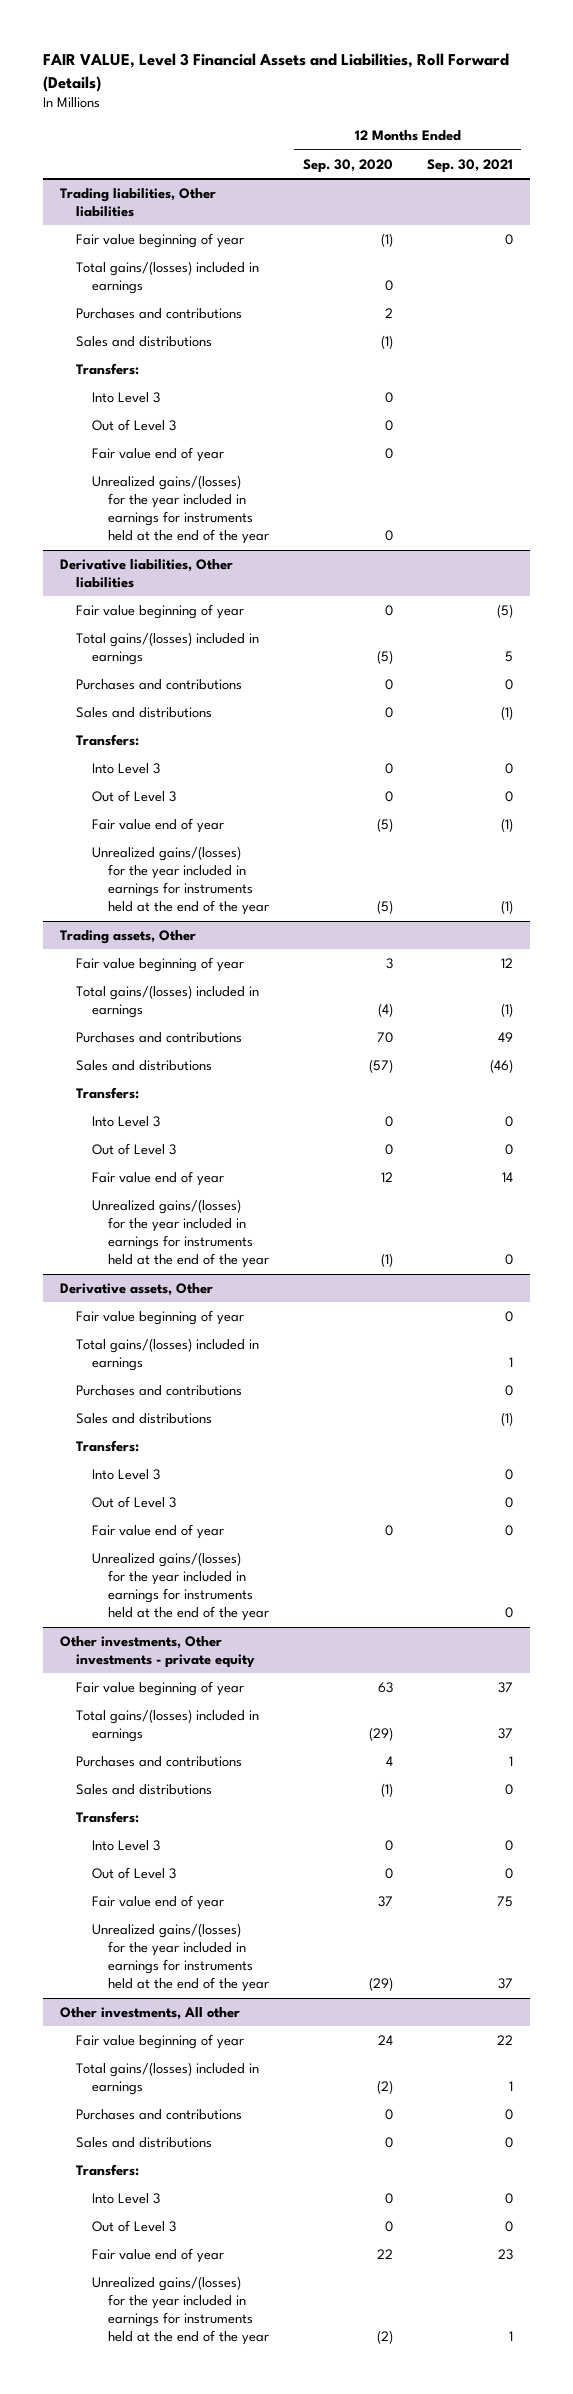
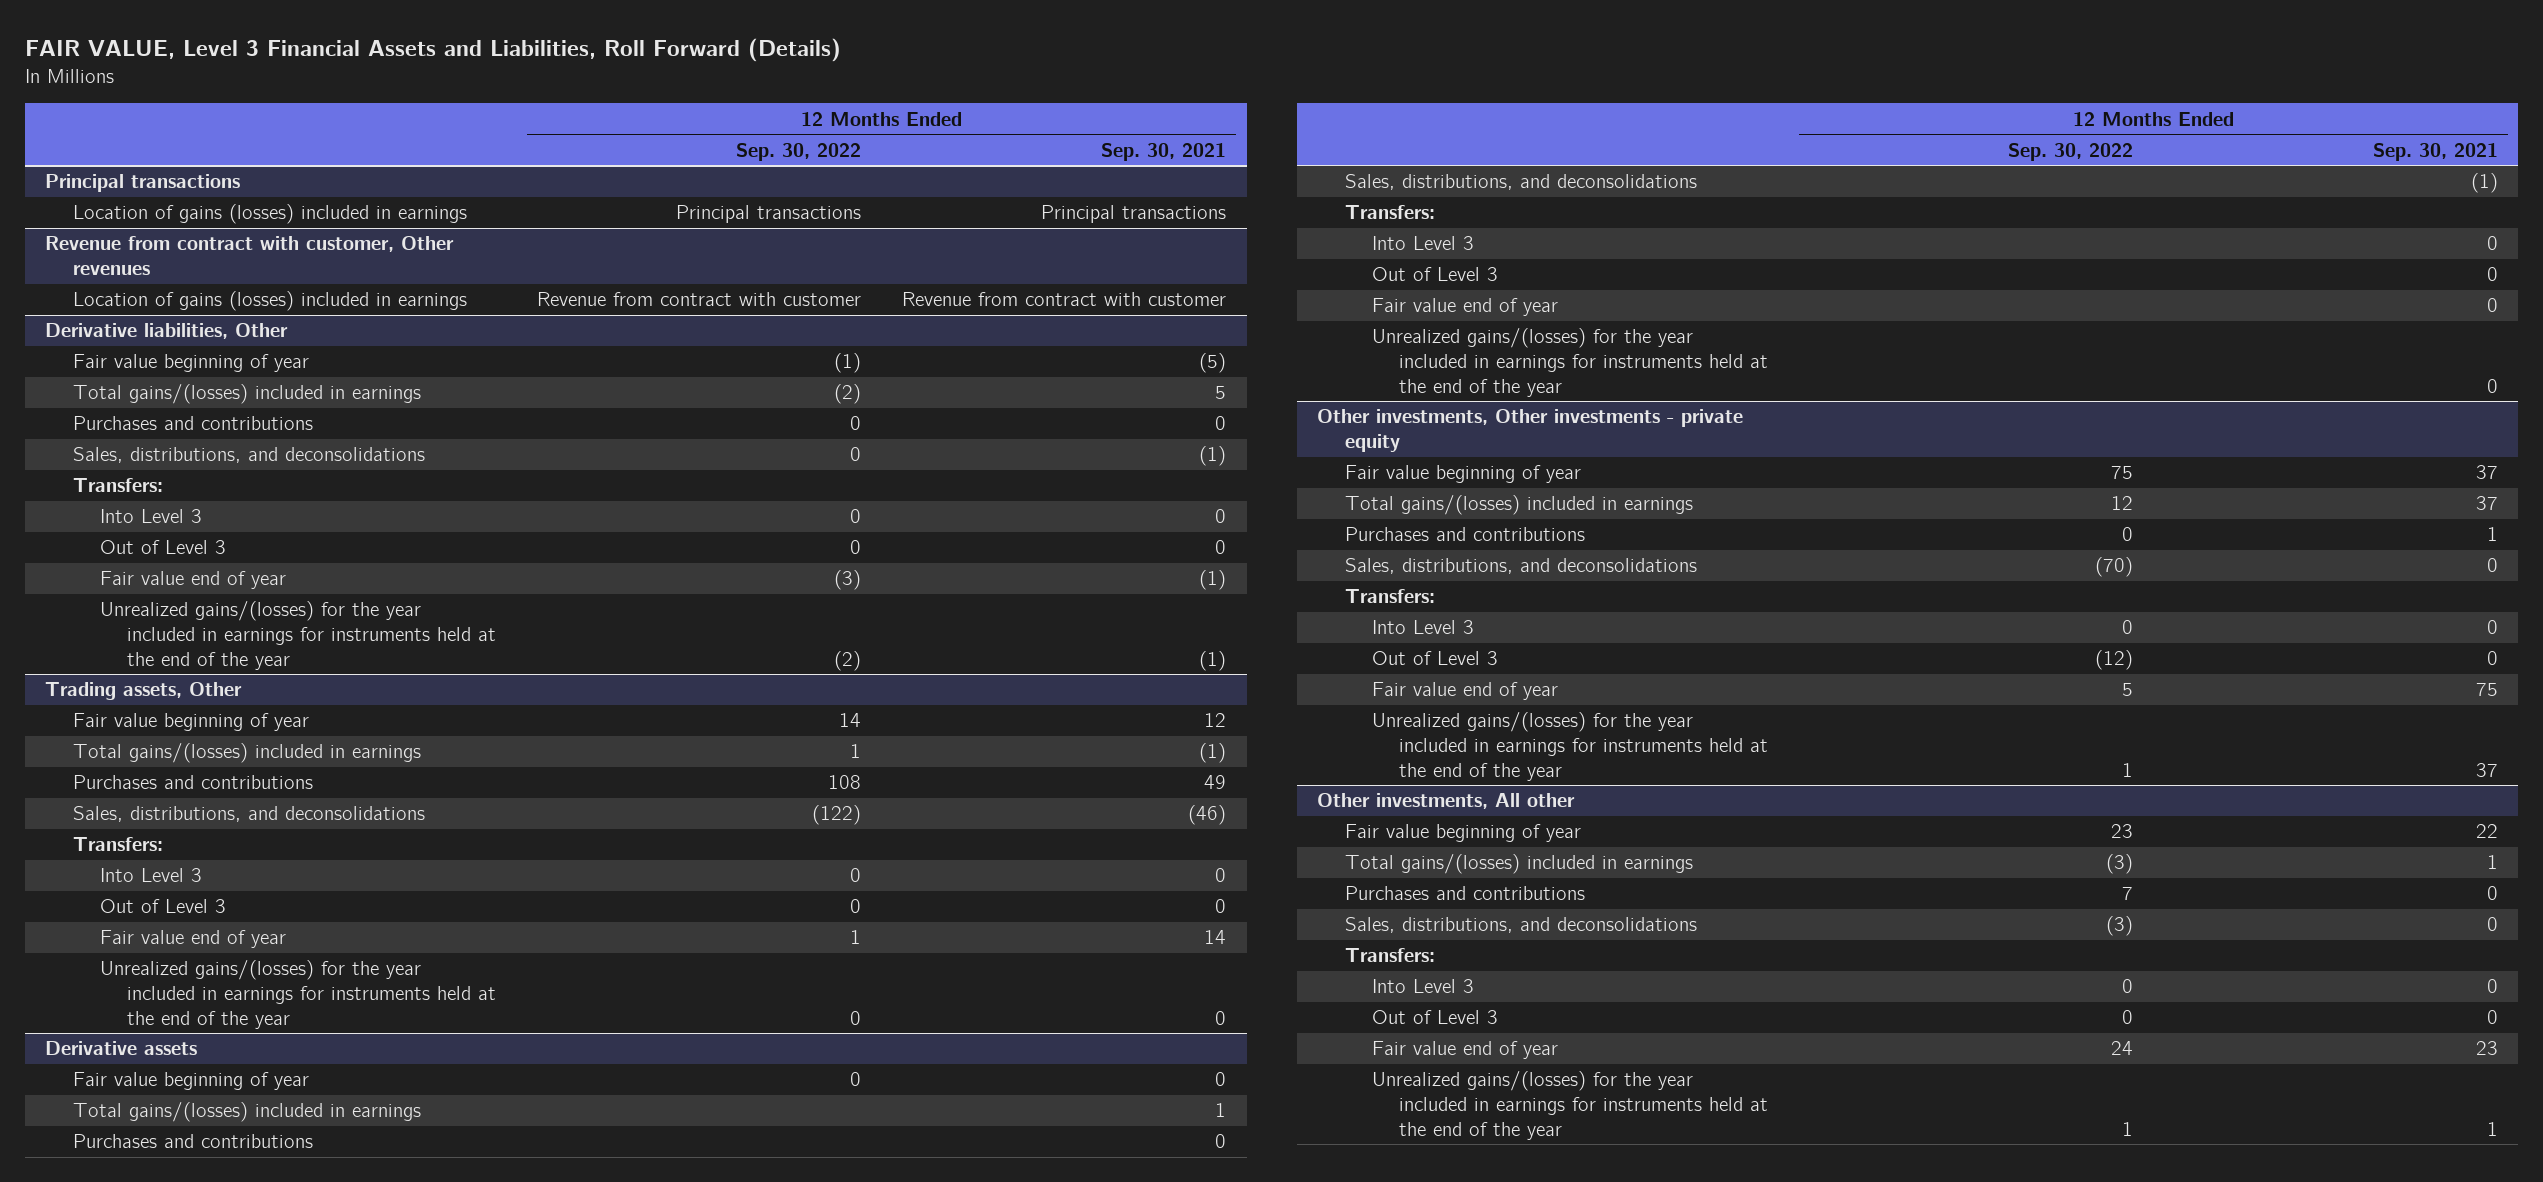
- | 12 Months Ended Sep. 30, 2020 | 12 Months Ended Sep. 30, 2021
+ | 12 Months Ended Sep. 30, 2022 | 12 Months Ended Sep. 30, 2021
- Trading liabilities, Other liabilities
- Fair value beginning of year | (1) | 0
- Total gains/(losses) included in earnings | 0 |
- Purchases and contributions | 2 |
- Sales and distributions | (1) |
- Transfers:
- Into Level 3 | 0 |
- Out of Level 3 | 0 |
- Fair value end of year | 0 |
- Unrealized gains/(losses) for the year included in earnings for instruments held at the end of the year | 0 |
- Derivative liabilities, Other liabilities
+ Principal transactions
+ Location of gains (losses) included in earnings | Principal transactions | Principal transactions
+ Revenue from contract with customer, Other revenues
+ Location of gains (losses) included in earnings | Revenue from contract with customer | Revenue from contract with customer
+ Derivative liabilities, Other
- Sales and distributions | 0 | (1)
+ Sales, distributions, and deconsolidations | 0 | (1)
@ Trading assets, Other
- Sales and distributions | (57) | (46)
+ Sales, distributions, and deconsolidations | (122) | (46)
- Derivative assets, Other
+ Derivative assets
- Sales and distributions | | (1)
+ Sales, distributions, and deconsolidations | | (1)
@ Other investments, Other investments - private equity
- Sales and distributions | (1) | 0
+ Sales, distributions, and deconsolidations | (70) | 0
@ Other investments, All other
- Sales and distributions | 0 | 0
+ Sales, distributions, and deconsolidations | (3) | 0

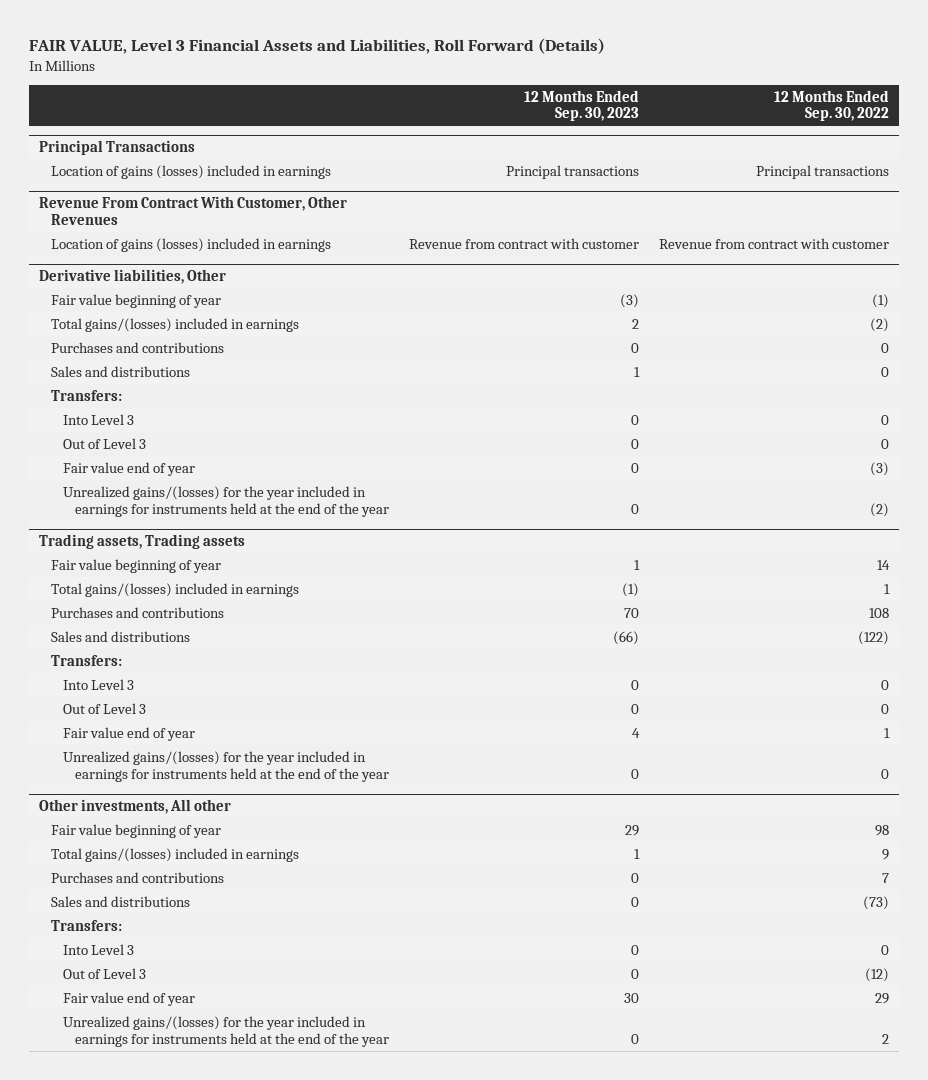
- | 12 Months Ended Sep. 30, 2022 | 12 Months Ended Sep. 30, 2021
+ | 12 Months Ended Sep. 30, 2023 | 12 Months Ended Sep. 30, 2022
- Principal transactions
+ Principal Transactions
- Revenue from contract with customer, Other revenues
+ Revenue From Contract With Customer, Other Revenues
@ Derivative liabilities, Other
- Sales, distributions, and deconsolidations | 0 | (1)
+ Sales and distributions | 1 | 0
- Trading assets, Other
+ Trading assets, Trading assets
- Sales, distributions, and deconsolidations | (122) | (46)
+ Sales and distributions | (66) | (122)
- Derivative assets
- Fair value beginning of year | 0 | 0
- Total gains/(losses) included in earnings | | 1
- Purchases and contributions | | 0
- Sales, distributions, and deconsolidations | | (1)
- Transfers:
- Into Level 3 | | 0
- Out of Level 3 | | 0
- Fair value end of year | | 0
- Unrealized gains/(losses) for the year included in earnings for instruments held at the end of the year | | 0
- Other investments, Other investments - private equity
- Fair value beginning of year | 75 | 37
- Total gains/(losses) included in earnings | 12 | 37
- Purchases and contributions | 0 | 1
- Sales, distributions, and deconsolidations | (70) | 0
- Transfers:
- Into Level 3 | 0 | 0
- Out of Level 3 | (12) | 0
- Fair value end of year | 5 | 75
- Unrealized gains/(losses) for the year included in earnings for instruments held at the end of the year | 1 | 37
@ Other investments, All other
- Fair value beginning of year | 23 | 22
- Total gains/(losses) included in earnings | (3) | 1
+ Fair value beginning of year | 29 | 98
+ Total gains/(losses) included in earnings | 1 | 9
- Sales, distributions, and deconsolidations | (3) | 0
+ Sales and distributions | 0 | (73)
- Out of Level 3 | 0 | 0
- Fair value end of year | 24 | 23
- Unrealized gains/(losses) for the year included in earnings for instruments held at the end of the year | 1 | 1
+ Out of Level 3 | 0 | (12)
+ Fair value end of year | 30 | 29
+ Unrealized gains/(losses) for the year included in earnings for instruments held at the end of the year | 0 | 2

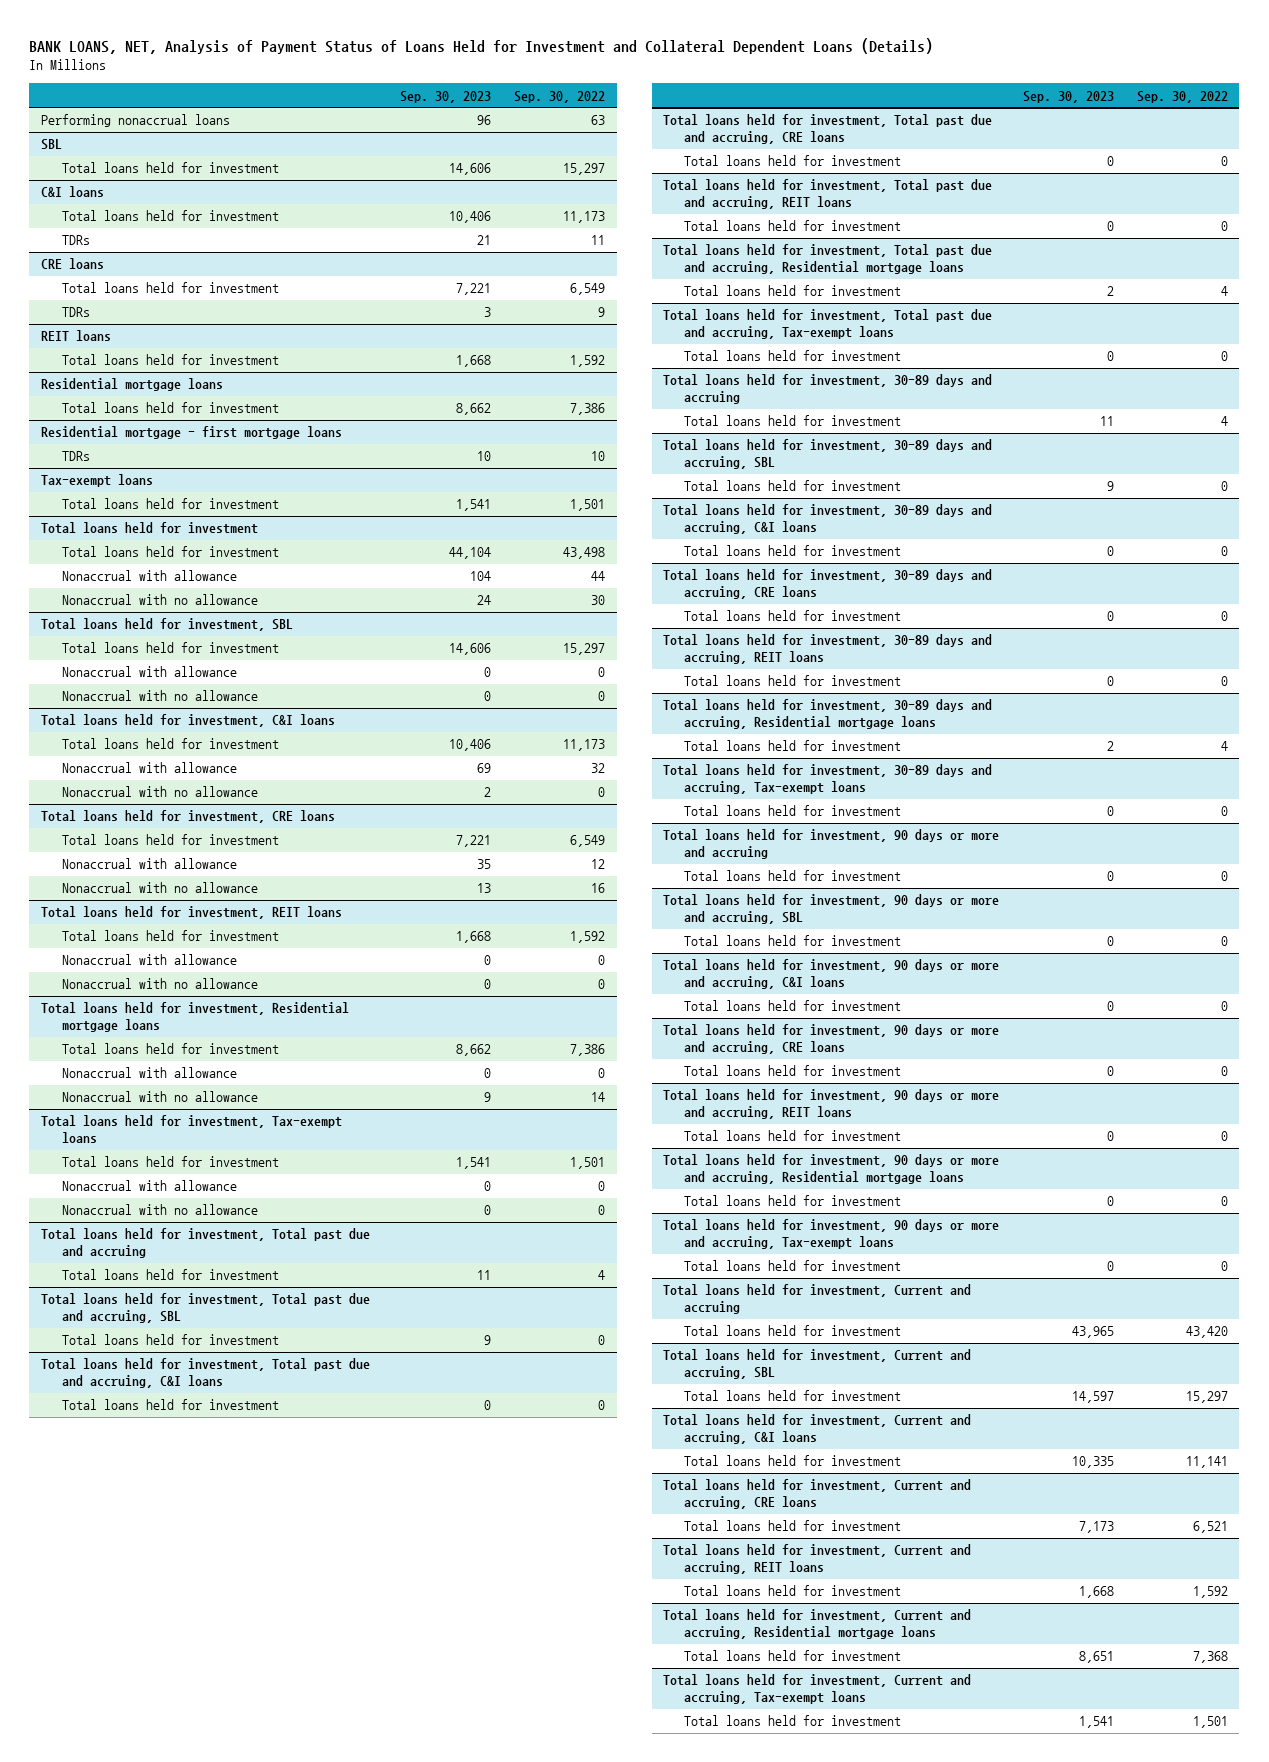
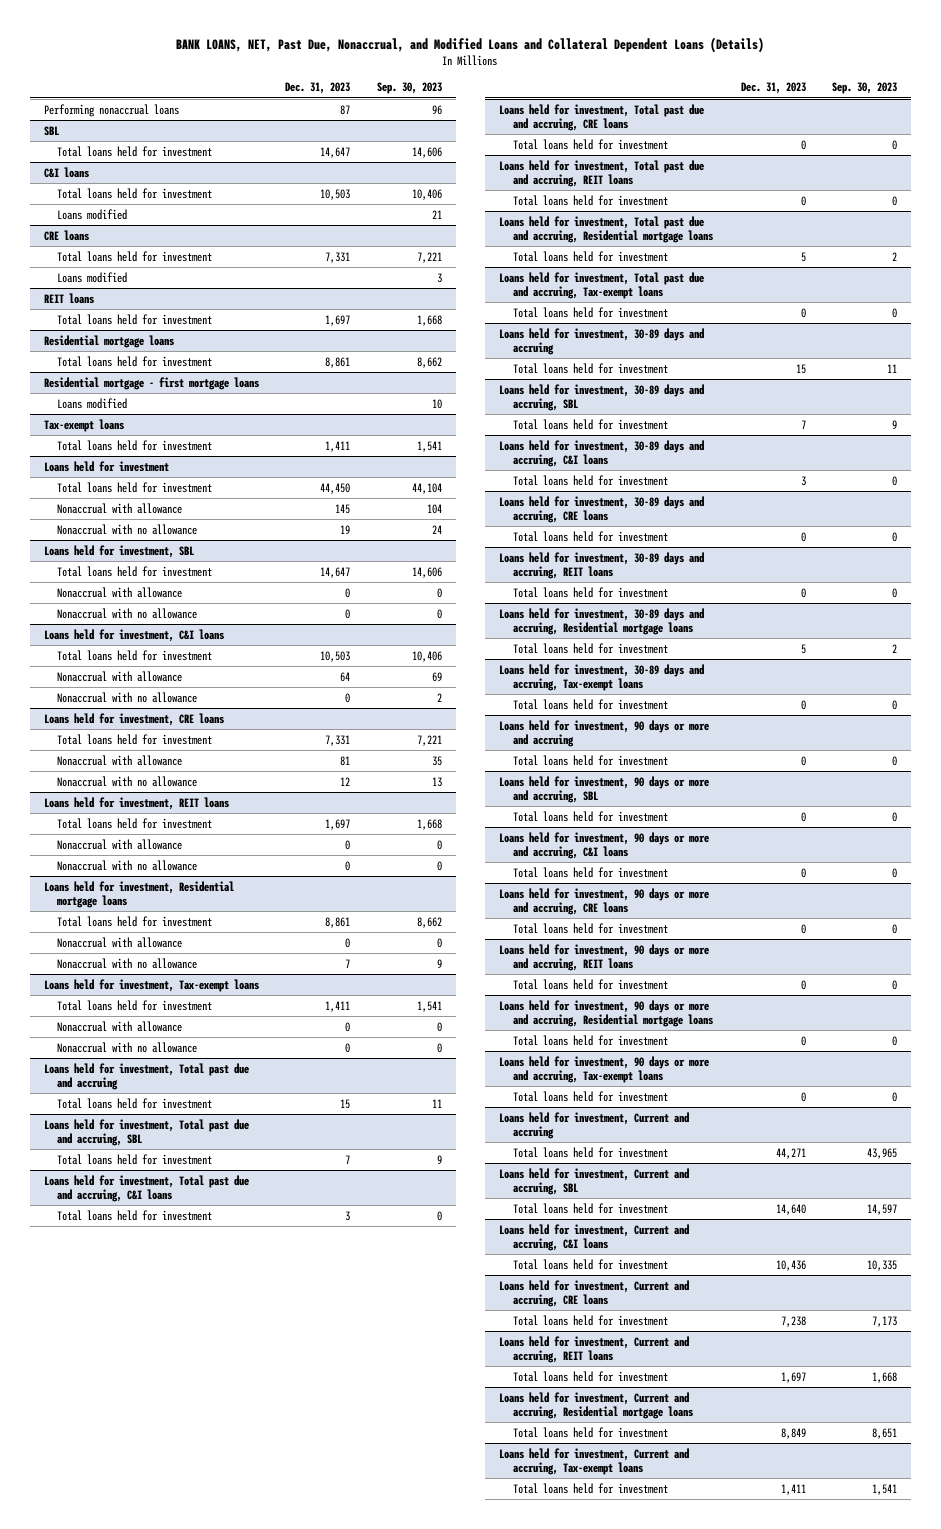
- BANK LOANS, NET, Analysis of Payment Status of Loans Held for Investment and Collateral Dependent Loans (Details)
+ BANK LOANS, NET, Past Due, Nonaccrual, and Modified Loans and Collateral Dependent Loans (Details)
- | Sep. 30, 2023 | Sep. 30, 2022
+ | Dec. 31, 2023 | Sep. 30, 2023
@ C&I loans
- TDRs | 21 | 11
+ Loans modified | | 21
@ CRE loans
- TDRs | 3 | 9
+ Loans modified | | 3
@ Residential mortgage - first mortgage loans
- TDRs | 10 | 10
+ Loans modified | | 10
- Total loans held for investment
+ Loans held for investment
- Total loans held for investment, SBL
+ Loans held for investment, SBL
- Total loans held for investment, C&I loans
+ Loans held for investment, C&I loans
- Total loans held for investment, CRE loans
+ Loans held for investment, CRE loans
- Total loans held for investment, REIT loans
+ Loans held for investment, REIT loans
- Total loans held for investment, Residential mortgage loans
+ Loans held for investment, Residential mortgage loans
- Total loans held for investment, Tax-exempt loans
+ Loans held for investment, Tax-exempt loans
- Total loans held for investment, Total past due and accruing
+ Loans held for investment, Total past due and accruing
- Total loans held for investment, Total past due and accruing, SBL
+ Loans held for investment, Total past due and accruing, SBL
- Total loans held for investment, Total past due and accruing, C&I loans
+ Loans held for investment, Total past due and accruing, C&I loans
- Total loans held for investment, Total past due and accruing, CRE loans
+ Loans held for investment, Total past due and accruing, CRE loans
- Total loans held for investment, Total past due and accruing, REIT loans
+ Loans held for investment, Total past due and accruing, REIT loans
- Total loans held for investment, Total past due and accruing, Residential mortgage loans
+ Loans held for investment, Total past due and accruing, Residential mortgage loans
- Total loans held for investment, Total past due and accruing, Tax-exempt loans
+ Loans held for investment, Total past due and accruing, Tax-exempt loans
- Total loans held for investment, 30-89 days and accruing
+ Loans held for investment, 30-89 days and accruing
- Total loans held for investment, 30-89 days and accruing, SBL
+ Loans held for investment, 30-89 days and accruing, SBL
- Total loans held for investment, 30-89 days and accruing, C&I loans
+ Loans held for investment, 30-89 days and accruing, C&I loans
- Total loans held for investment, 30-89 days and accruing, CRE loans
+ Loans held for investment, 30-89 days and accruing, CRE loans
- Total loans held for investment, 30-89 days and accruing, REIT loans
+ Loans held for investment, 30-89 days and accruing, REIT loans
- Total loans held for investment, 30-89 days and accruing, Residential mortgage loans
+ Loans held for investment, 30-89 days and accruing, Residential mortgage loans
- Total loans held for investment, 30-89 days and accruing, Tax-exempt loans
+ Loans held for investment, 30-89 days and accruing, Tax-exempt loans
- Total loans held for investment, 90 days or more and accruing
+ Loans held for investment, 90 days or more and accruing
- Total loans held for investment, 90 days or more and accruing, SBL
+ Loans held for investment, 90 days or more and accruing, SBL
- Total loans held for investment, 90 days or more and accruing, C&I loans
+ Loans held for investment, 90 days or more and accruing, C&I loans
- Total loans held for investment, 90 days or more and accruing, CRE loans
+ Loans held for investment, 90 days or more and accruing, CRE loans
- Total loans held for investment, 90 days or more and accruing, REIT loans
+ Loans held for investment, 90 days or more and accruing, REIT loans
- Total loans held for investment, 90 days or more and accruing, Residential mortgage loans
+ Loans held for investment, 90 days or more and accruing, Residential mortgage loans
- Total loans held for investment, 90 days or more and accruing, Tax-exempt loans
+ Loans held for investment, 90 days or more and accruing, Tax-exempt loans
- Total loans held for investment, Current and accruing
+ Loans held for investment, Current and accruing
- Total loans held for investment, Current and accruing, SBL
+ Loans held for investment, Current and accruing, SBL
- Total loans held for investment, Current and accruing, C&I loans
+ Loans held for investment, Current and accruing, C&I loans
- Total loans held for investment, Current and accruing, CRE loans
+ Loans held for investment, Current and accruing, CRE loans
- Total loans held for investment, Current and accruing, REIT loans
+ Loans held for investment, Current and accruing, REIT loans
- Total loans held for investment, Current and accruing, Residential mortgage loans
+ Loans held for investment, Current and accruing, Residential mortgage loans
- Total loans held for investment, Current and accruing, Tax-exempt loans
+ Loans held for investment, Current and accruing, Tax-exempt loans

